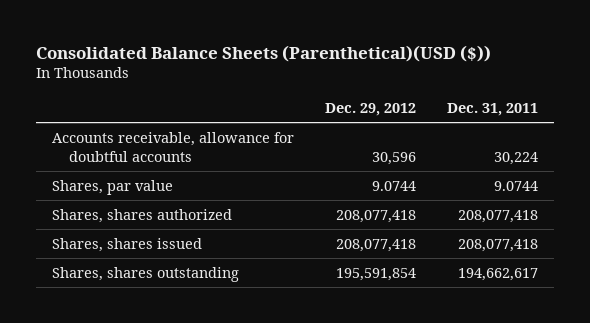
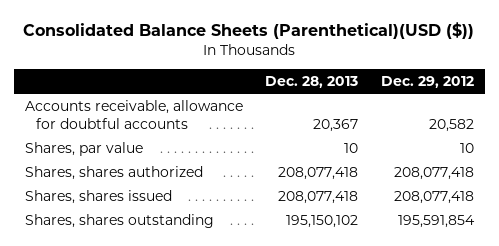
- | Dec. 29, 2012 | Dec. 31, 2011
+ | Dec. 28, 2013 | Dec. 29, 2012
- Accounts receivable, allowance for doubtful accounts | 30,596 | 30,224
- Shares, par value | 9.0744 | 9.0744
+ Accounts receivable, allowance for doubtful accounts | 20,367 | 20,582
+ Shares, par value | 10 | 10

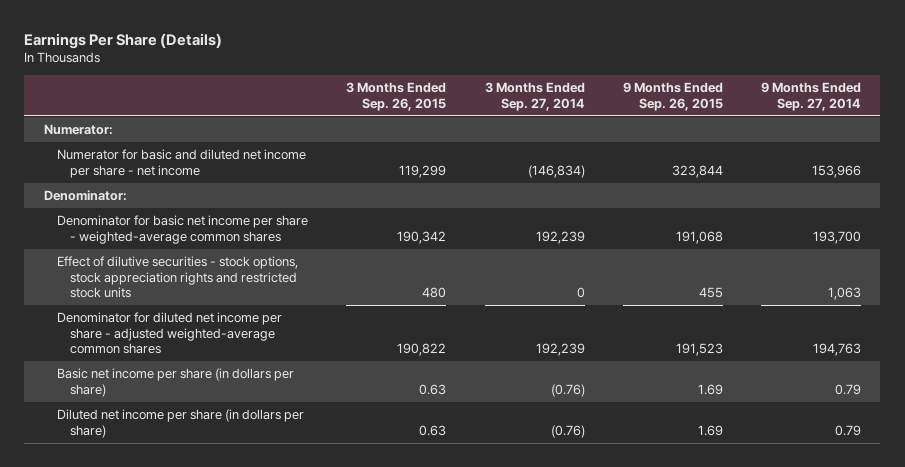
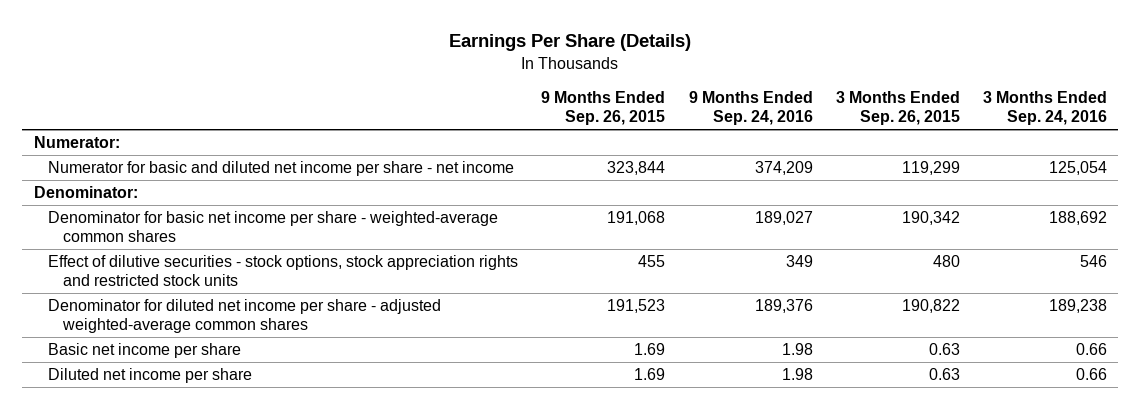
- | 3 Months Ended Sep. 26, 2015 | 3 Months Ended Sep. 27, 2014 | 9 Months Ended Sep. 26, 2015 | 9 Months Ended Sep. 27, 2014
+ | 9 Months Ended Sep. 26, 2015 | 9 Months Ended Sep. 24, 2016 | 3 Months Ended Sep. 26, 2015 | 3 Months Ended Sep. 24, 2016
- Basic net income per share (in dollars per share) | 0.63 | (0.76) | 1.69 | 0.79
- Diluted net income per share (in dollars per share) | 0.63 | (0.76) | 1.69 | 0.79
+ Basic net income per share | 1.69 | 1.98 | 0.63 | 0.66
+ Diluted net income per share | 1.69 | 1.98 | 0.63 | 0.66

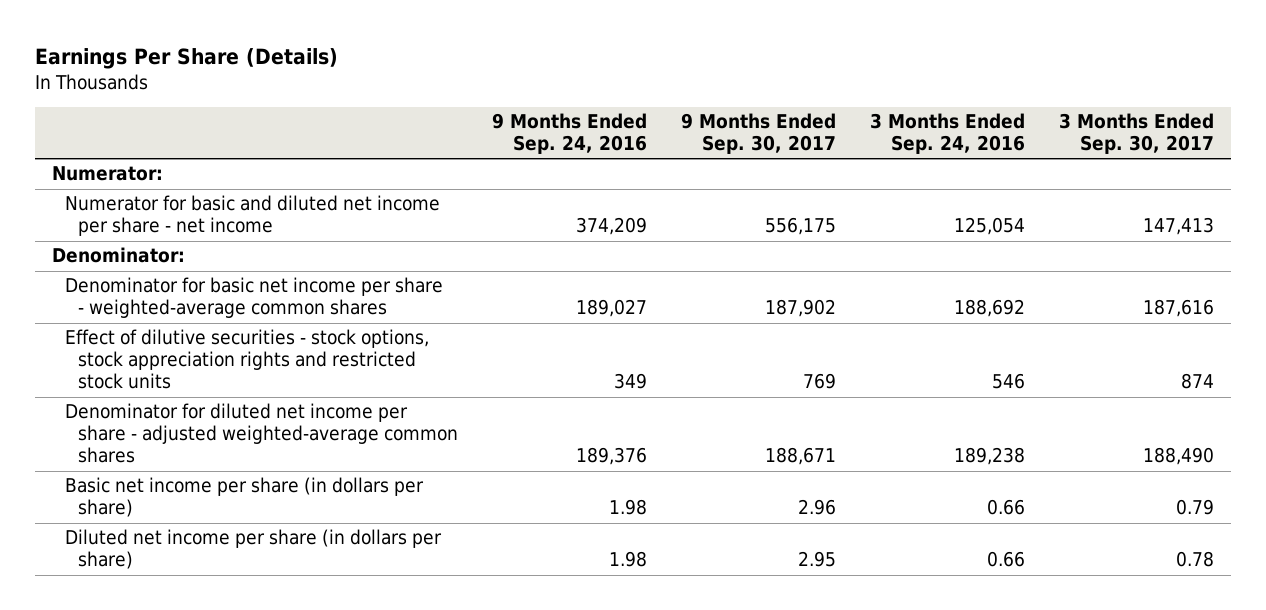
- | 9 Months Ended Sep. 26, 2015 | 9 Months Ended Sep. 24, 2016 | 3 Months Ended Sep. 26, 2015 | 3 Months Ended Sep. 24, 2016
+ | 9 Months Ended Sep. 24, 2016 | 9 Months Ended Sep. 30, 2017 | 3 Months Ended Sep. 24, 2016 | 3 Months Ended Sep. 30, 2017
- Basic net income per share | 1.69 | 1.98 | 0.63 | 0.66
- Diluted net income per share | 1.69 | 1.98 | 0.63 | 0.66
+ Basic net income per share (in dollars per share) | 1.98 | 2.96 | 0.66 | 0.79
+ Diluted net income per share (in dollars per share) | 1.98 | 2.95 | 0.66 | 0.78

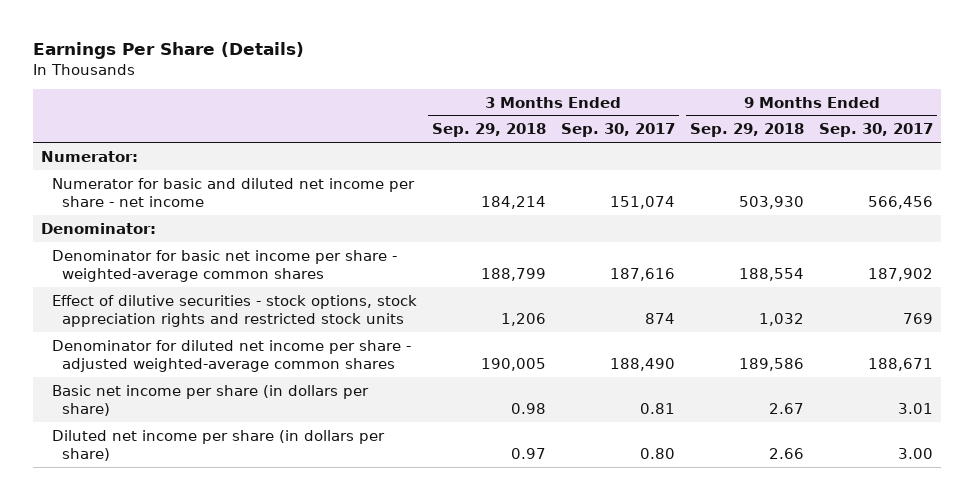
- | 9 Months Ended Sep. 24, 2016 | 9 Months Ended Sep. 30, 2017 | 3 Months Ended Sep. 24, 2016 | 3 Months Ended Sep. 30, 2017
+ | 3 Months Ended Sep. 29, 2018 | 3 Months Ended Sep. 30, 2017 | 9 Months Ended Sep. 29, 2018 | 9 Months Ended Sep. 30, 2017
- Numerator for basic and diluted net income per share - net income | 374,209 | 556,175 | 125,054 | 147,413
+ Numerator for basic and diluted net income per share - net income | 184,214 | 151,074 | 503,930 | 566,456
- Basic net income per share (in dollars per share) | 1.98 | 2.96 | 0.66 | 0.79
- Diluted net income per share (in dollars per share) | 1.98 | 2.95 | 0.66 | 0.78
+ Basic net income per share (in dollars per share) | 0.98 | 0.81 | 2.67 | 3.01
+ Diluted net income per share (in dollars per share) | 0.97 | 0.80 | 2.66 | 3.00

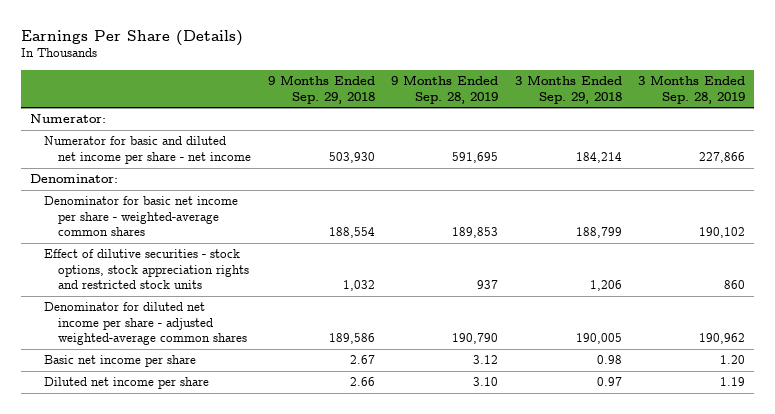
- | 3 Months Ended Sep. 29, 2018 | 3 Months Ended Sep. 30, 2017 | 9 Months Ended Sep. 29, 2018 | 9 Months Ended Sep. 30, 2017
+ | 9 Months Ended Sep. 29, 2018 | 9 Months Ended Sep. 28, 2019 | 3 Months Ended Sep. 29, 2018 | 3 Months Ended Sep. 28, 2019
- Basic net income per share (in dollars per share) | 0.98 | 0.81 | 2.67 | 3.01
- Diluted net income per share (in dollars per share) | 0.97 | 0.80 | 2.66 | 3.00
+ Basic net income per share | 2.67 | 3.12 | 0.98 | 1.20
+ Diluted net income per share | 2.66 | 3.10 | 0.97 | 1.19

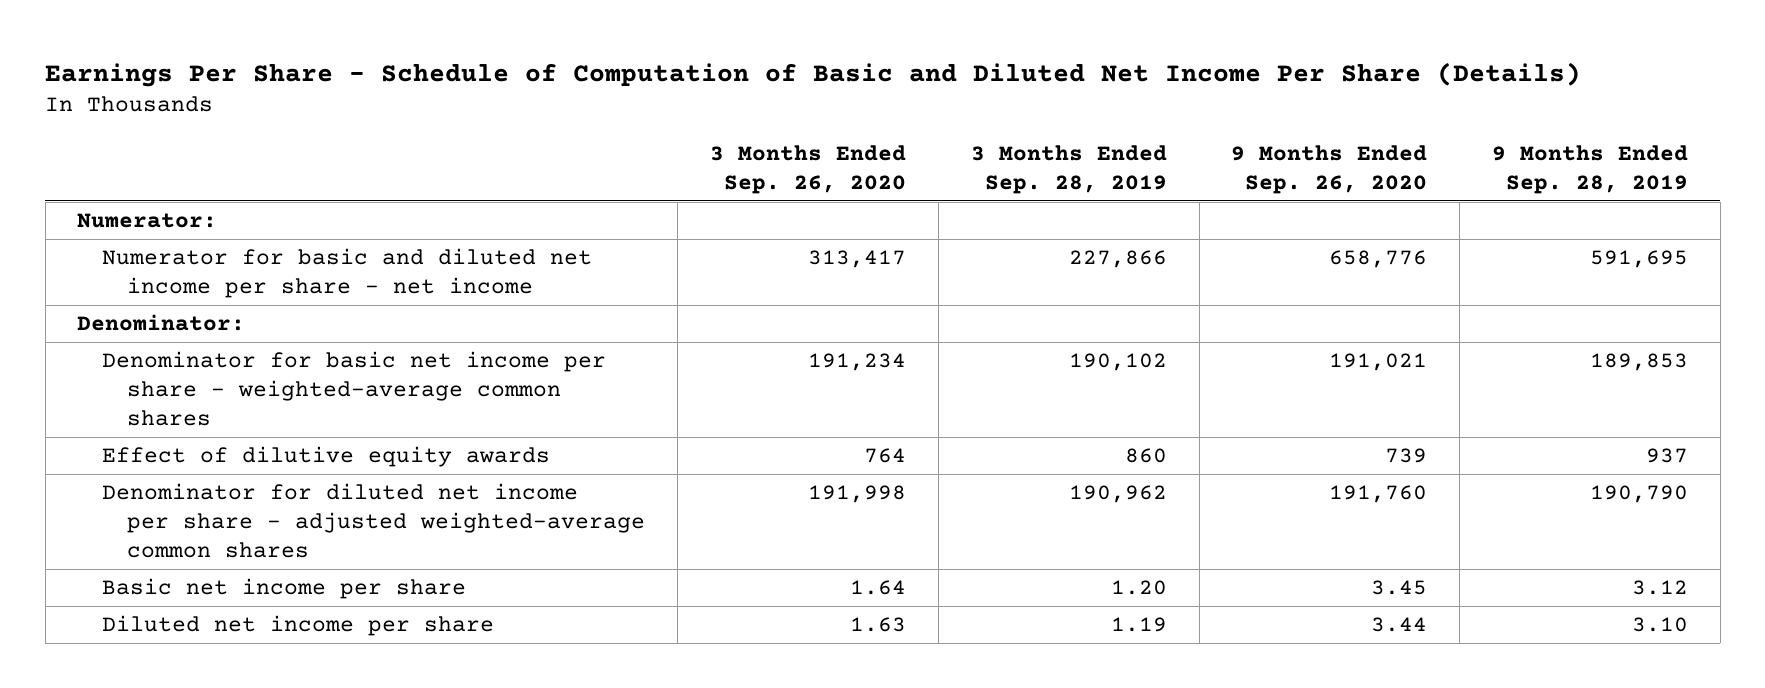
- Earnings Per Share (Details)
+ Earnings Per Share - Schedule of Computation of Basic and Diluted Net Income Per Share (Details)
- | 9 Months Ended Sep. 29, 2018 | 9 Months Ended Sep. 28, 2019 | 3 Months Ended Sep. 29, 2018 | 3 Months Ended Sep. 28, 2019
+ | 3 Months Ended Sep. 26, 2020 | 3 Months Ended Sep. 28, 2019 | 9 Months Ended Sep. 26, 2020 | 9 Months Ended Sep. 28, 2019
- Effect of dilutive securities - stock options, stock appreciation rights and restricted stock units | 1,032 | 937 | 1,206 | 860
+ Effect of dilutive equity awards | 764 | 860 | 739 | 937

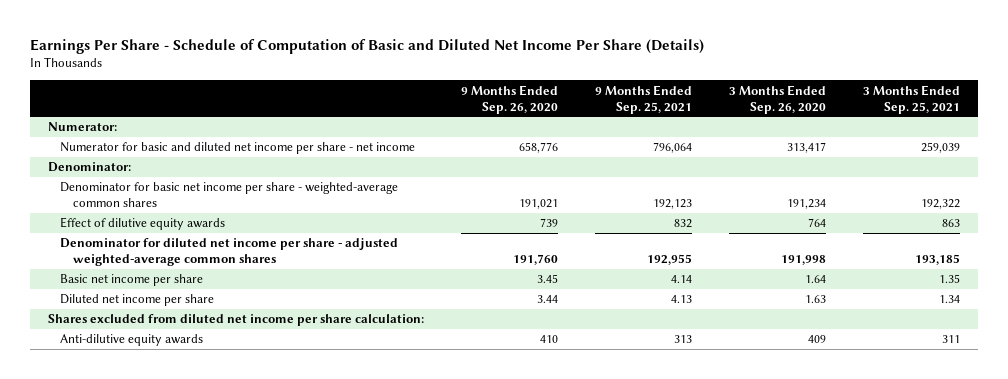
- | 3 Months Ended Sep. 26, 2020 | 3 Months Ended Sep. 28, 2019 | 9 Months Ended Sep. 26, 2020 | 9 Months Ended Sep. 28, 2019
+ | 9 Months Ended Sep. 26, 2020 | 9 Months Ended Sep. 25, 2021 | 3 Months Ended Sep. 26, 2020 | 3 Months Ended Sep. 25, 2021
+ Shares excluded from diluted net income per share calculation:
+ Anti-dilutive equity awards | 410 | 313 | 409 | 311

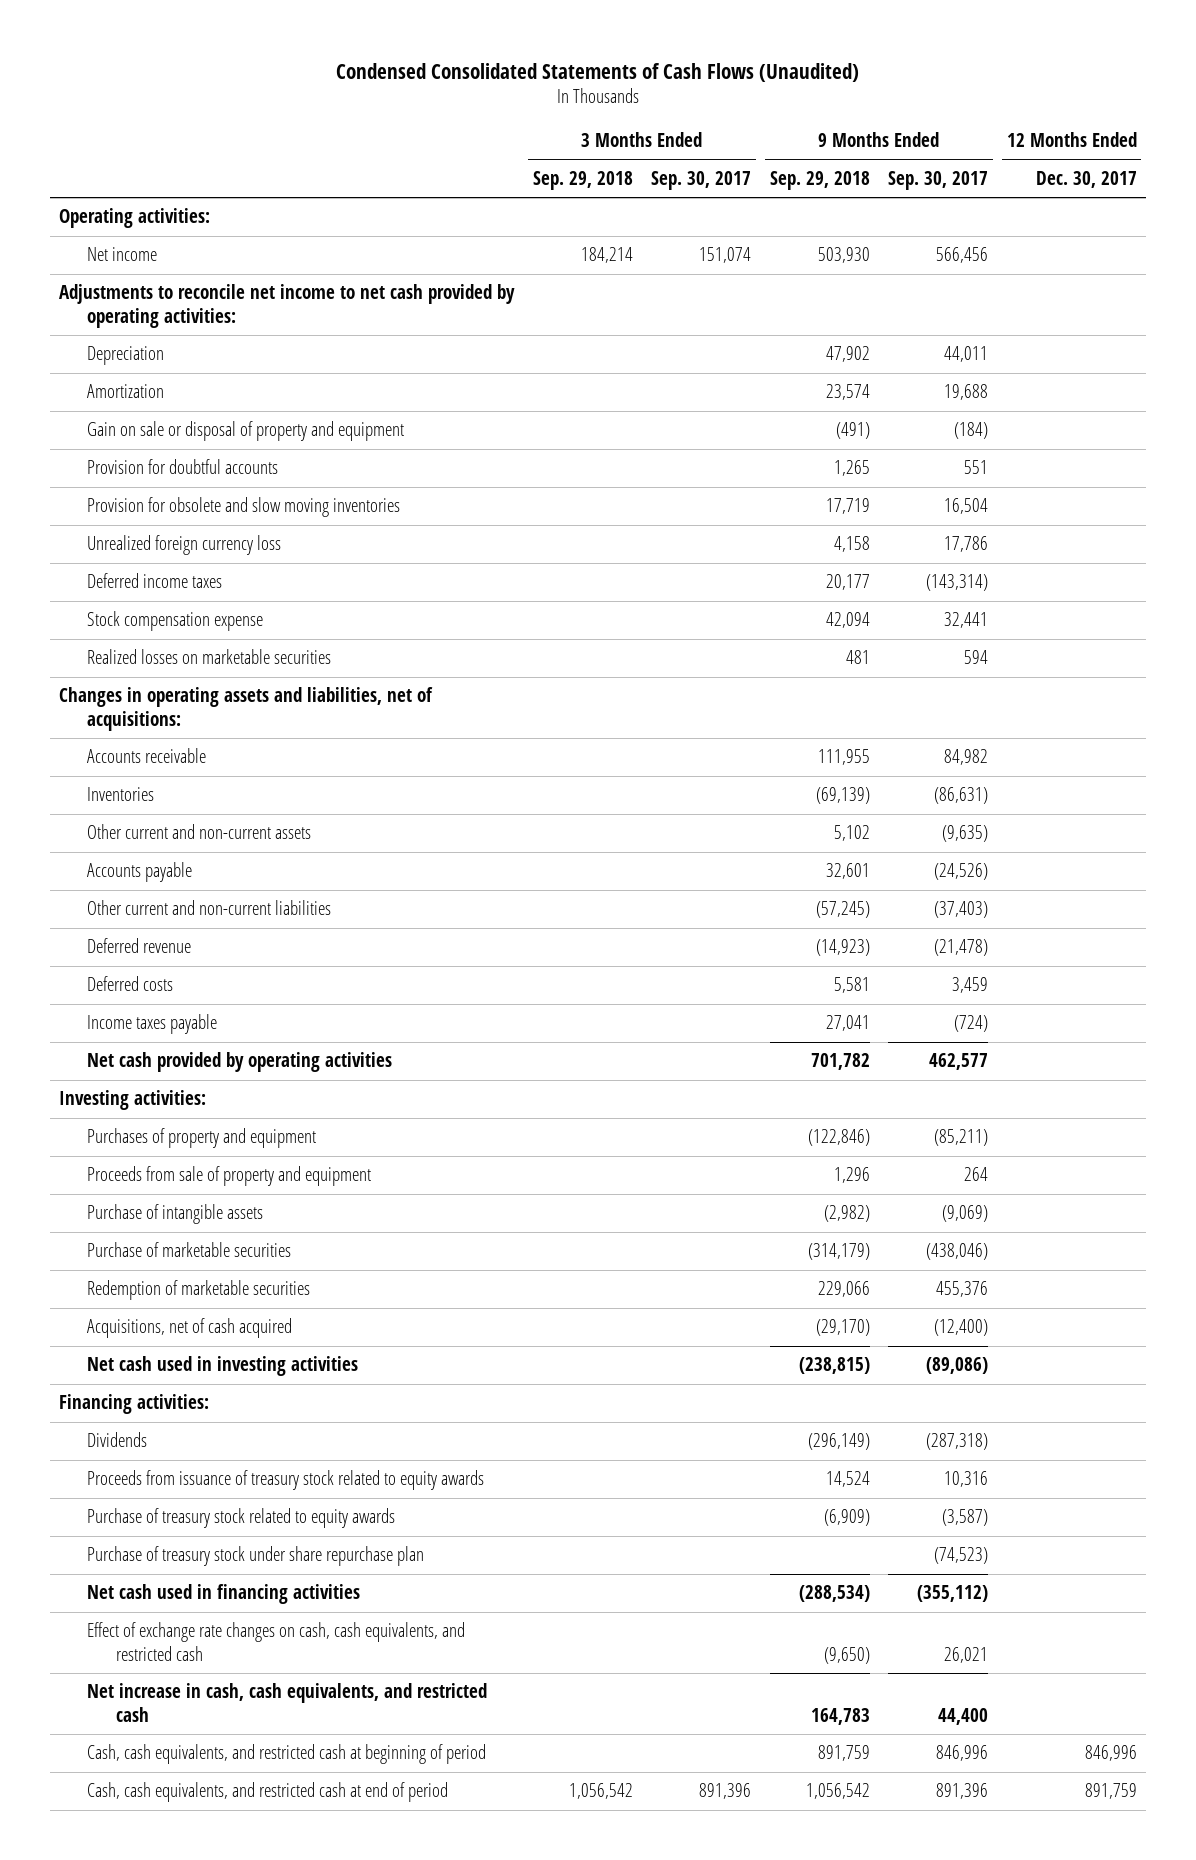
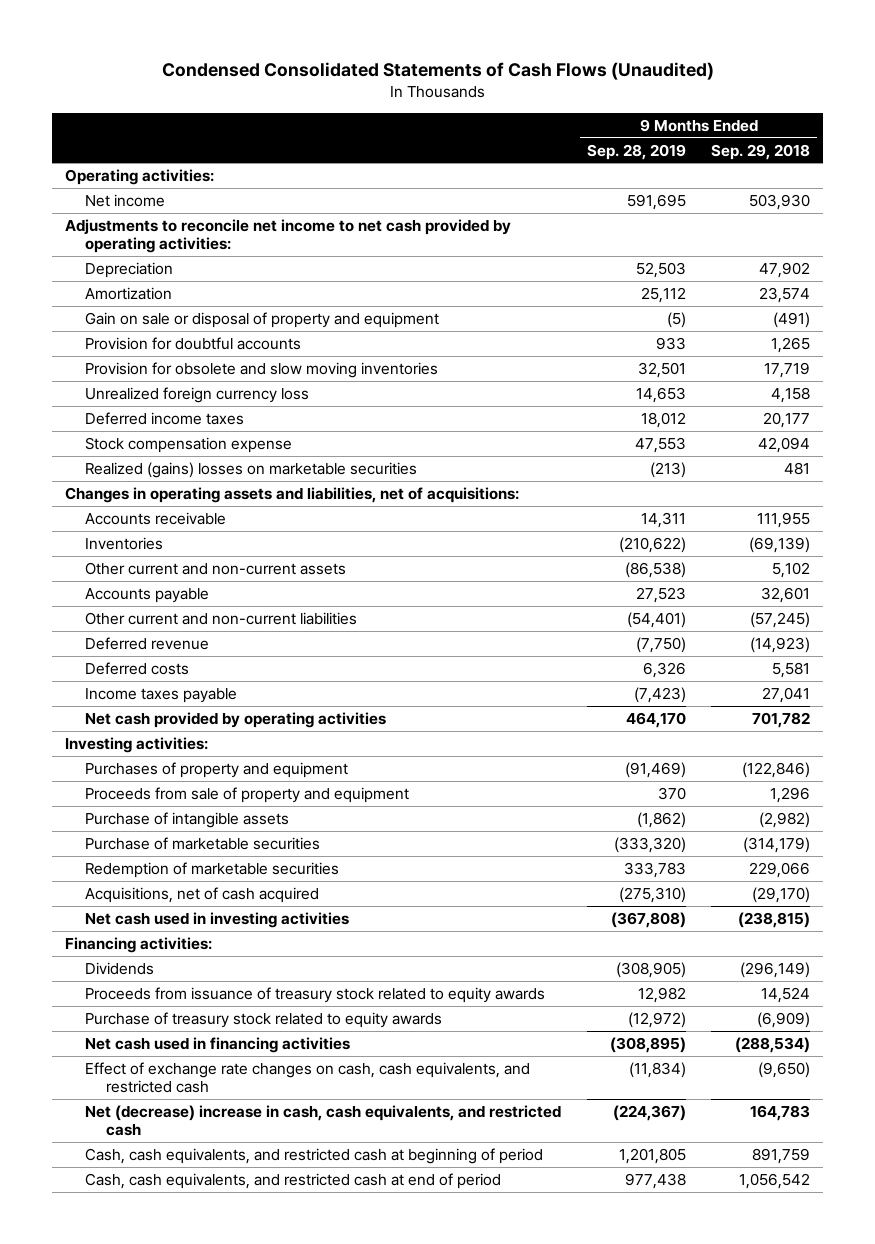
- | 3 Months Ended Sep. 29, 2018 | 3 Months Ended Sep. 30, 2017 | 9 Months Ended Sep. 29, 2018 | 9 Months Ended Sep. 30, 2017 | 12 Months Ended Dec. 30, 2017
+ | 9 Months Ended Sep. 28, 2019 | 9 Months Ended Sep. 29, 2018
- Realized losses on marketable securities | | | 481 | 594 |
+ Realized (gains) losses on marketable securities | (213) | 481
- Purchase of treasury stock under share repurchase plan | | | | (74,523) |
- Net increase in cash, cash equivalents, and restricted cash | | | 164,783 | 44,400 |
+ Net (decrease) increase in cash, cash equivalents, and restricted cash | (224,367) | 164,783

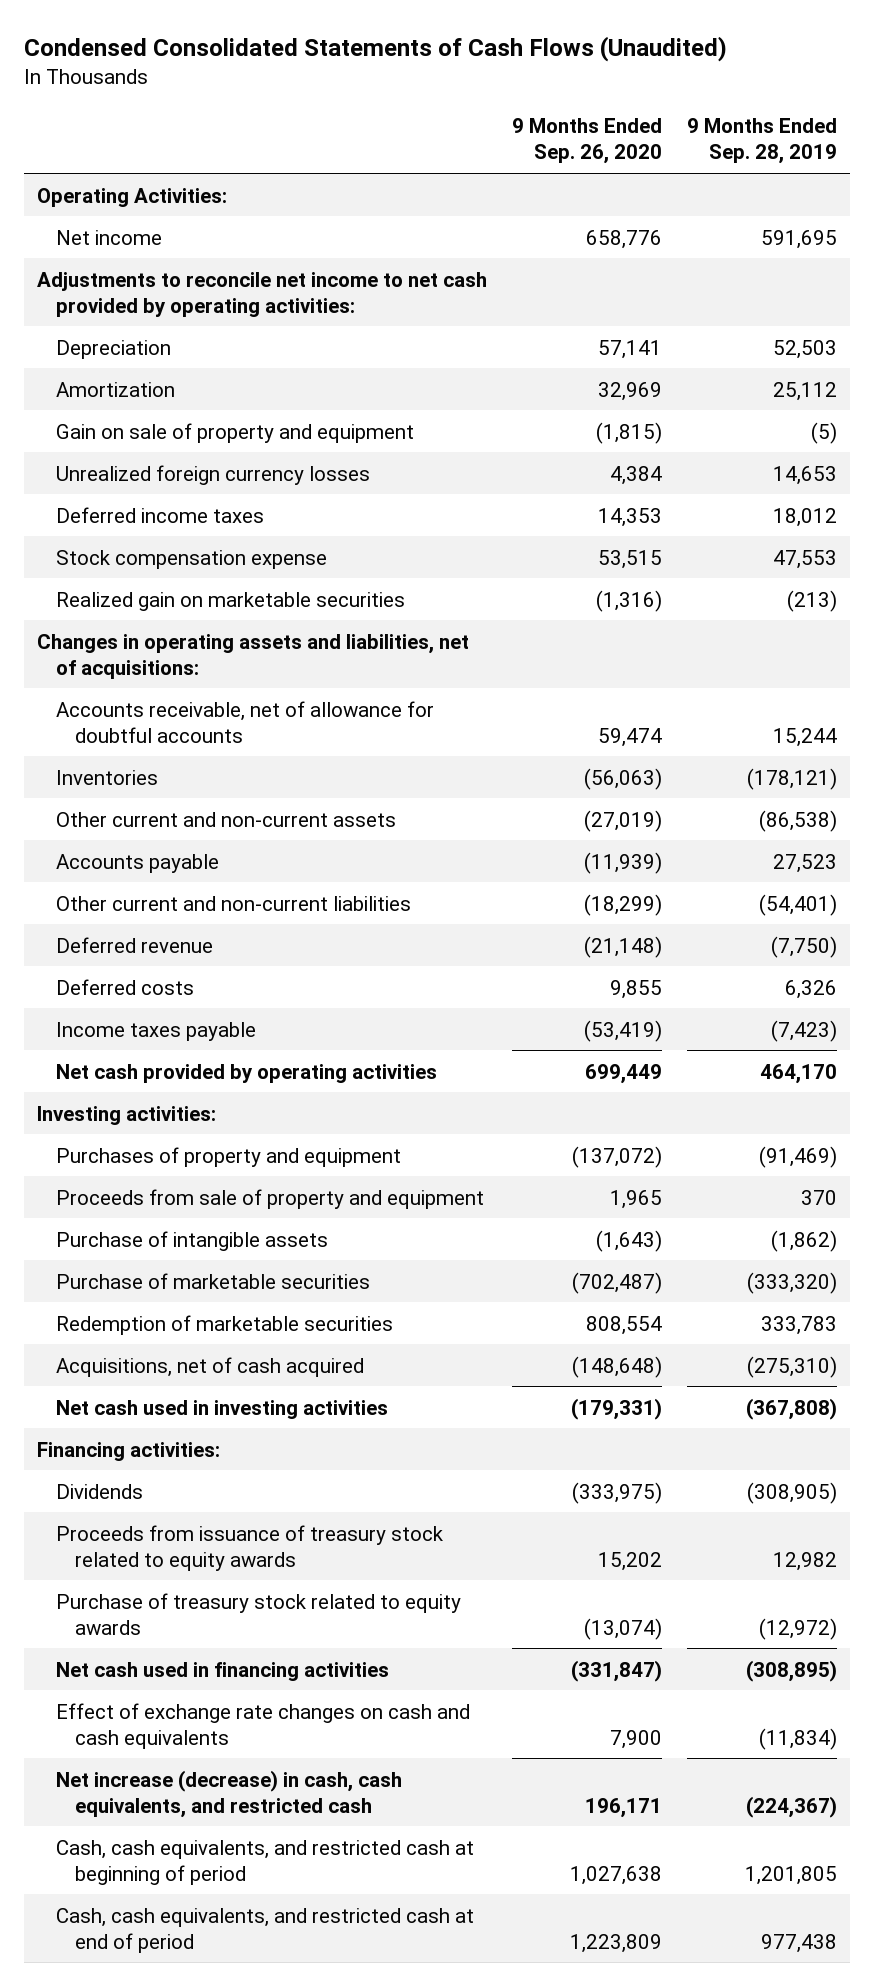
- | 9 Months Ended Sep. 28, 2019 | 9 Months Ended Sep. 29, 2018
+ | 9 Months Ended Sep. 26, 2020 | 9 Months Ended Sep. 28, 2019
- Operating activities:
+ Operating Activities:
- Gain on sale or disposal of property and equipment | (5) | (491)
- Provision for doubtful accounts | 933 | 1,265
- Provision for obsolete and slow moving inventories | 32,501 | 17,719
- Unrealized foreign currency loss | 14,653 | 4,158
+ Gain on sale of property and equipment | (1,815) | (5)
+ Unrealized foreign currency losses | 4,384 | 14,653
- Realized (gains) losses on marketable securities | (213) | 481
+ Realized gain on marketable securities | (1,316) | (213)
- Accounts receivable | 14,311 | 111,955
- Inventories | (210,622) | (69,139)
+ Accounts receivable, net of allowance for doubtful accounts | 59,474 | 15,244
+ Inventories | (56,063) | (178,121)
- Effect of exchange rate changes on cash, cash equivalents, and restricted cash | (11,834) | (9,650)
- Net (decrease) increase in cash, cash equivalents, and restricted cash | (224,367) | 164,783
+ Effect of exchange rate changes on cash and cash equivalents | 7,900 | (11,834)
+ Net increase (decrease) in cash, cash equivalents, and restricted cash | 196,171 | (224,367)

